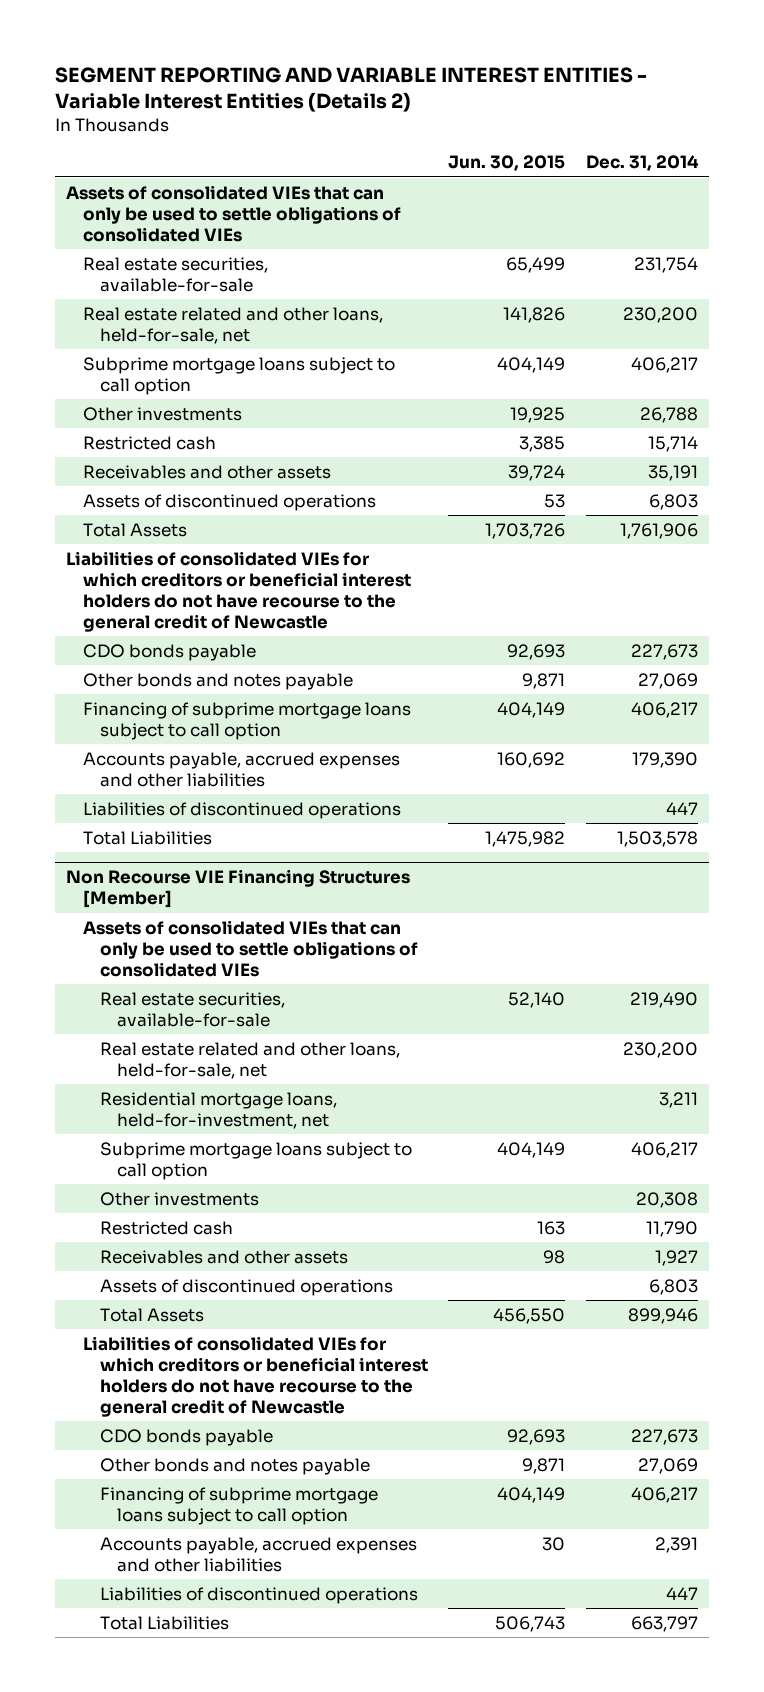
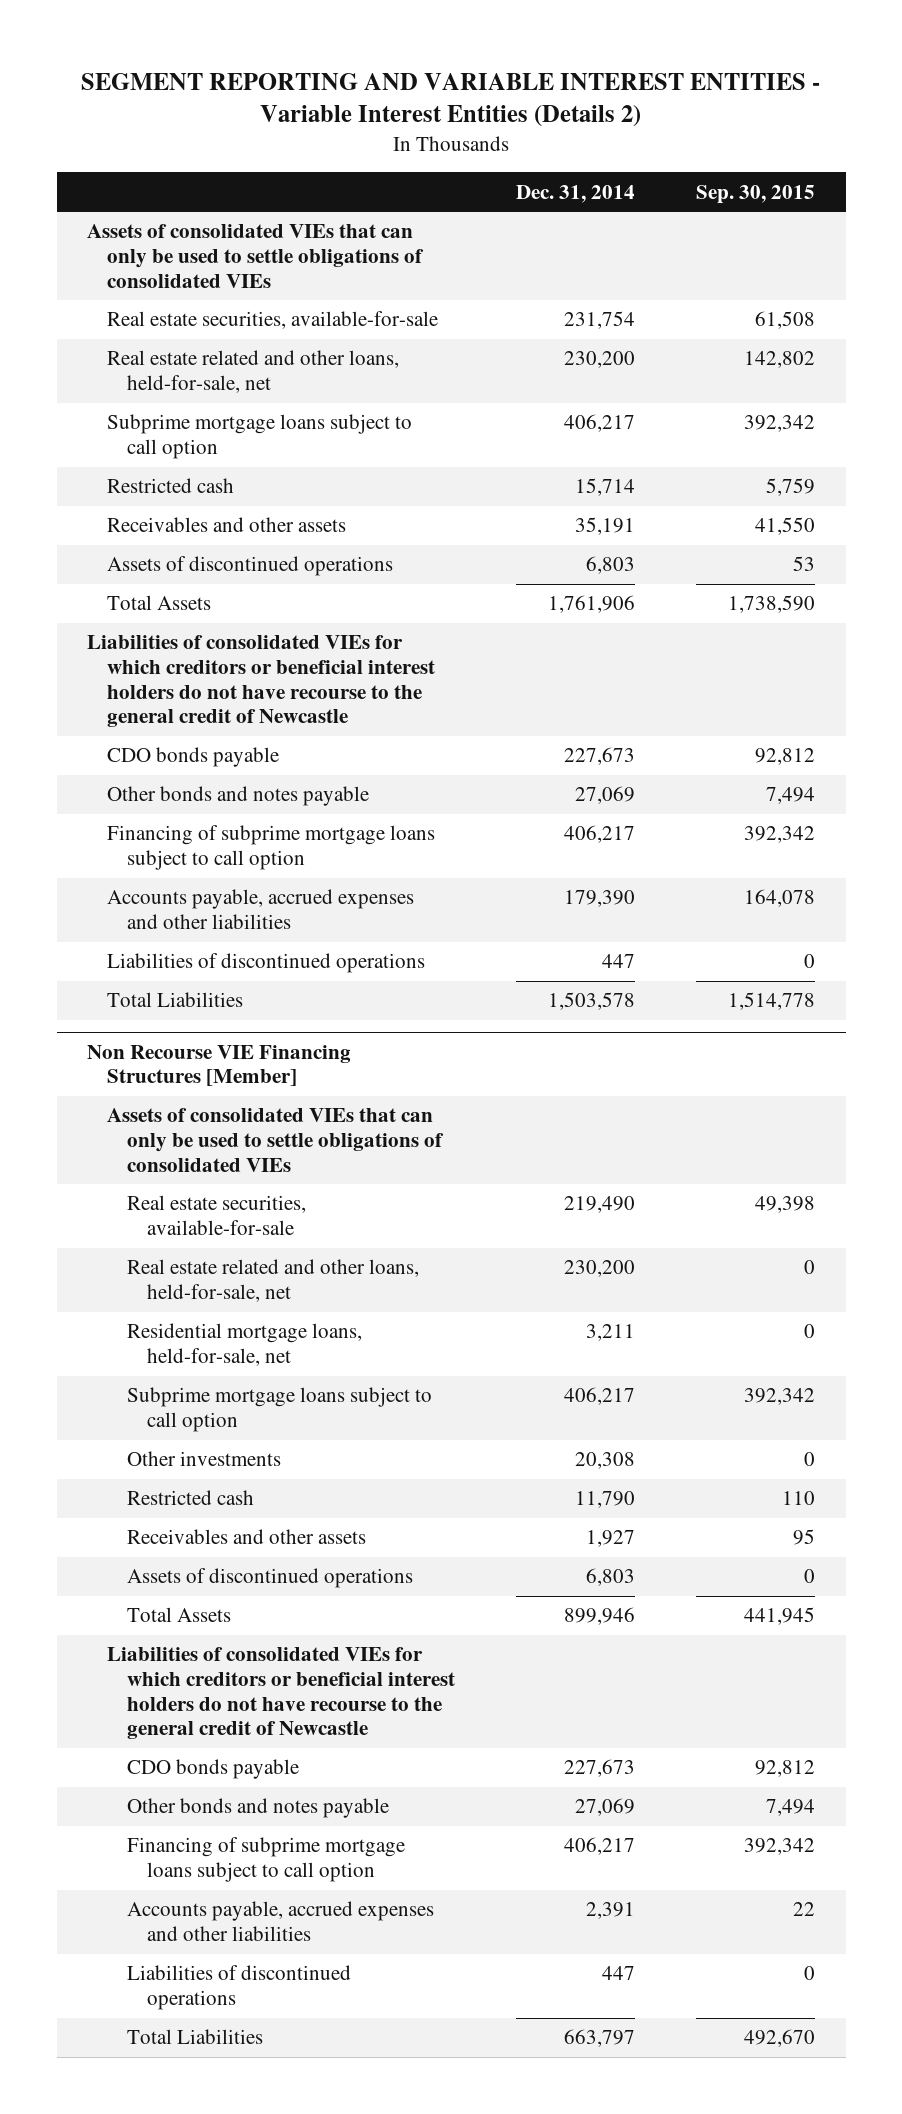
- | Jun. 30, 2015 | Dec. 31, 2014
+ | Dec. 31, 2014 | Sep. 30, 2015
- Other investments | 19,925 | 26,788
@ Non Recourse VIE Financing Structures [Member]
- Residential mortgage loans, held-for-investment, net | | 3,211
+ Residential mortgage loans, held-for-sale, net | 3,211 | 0

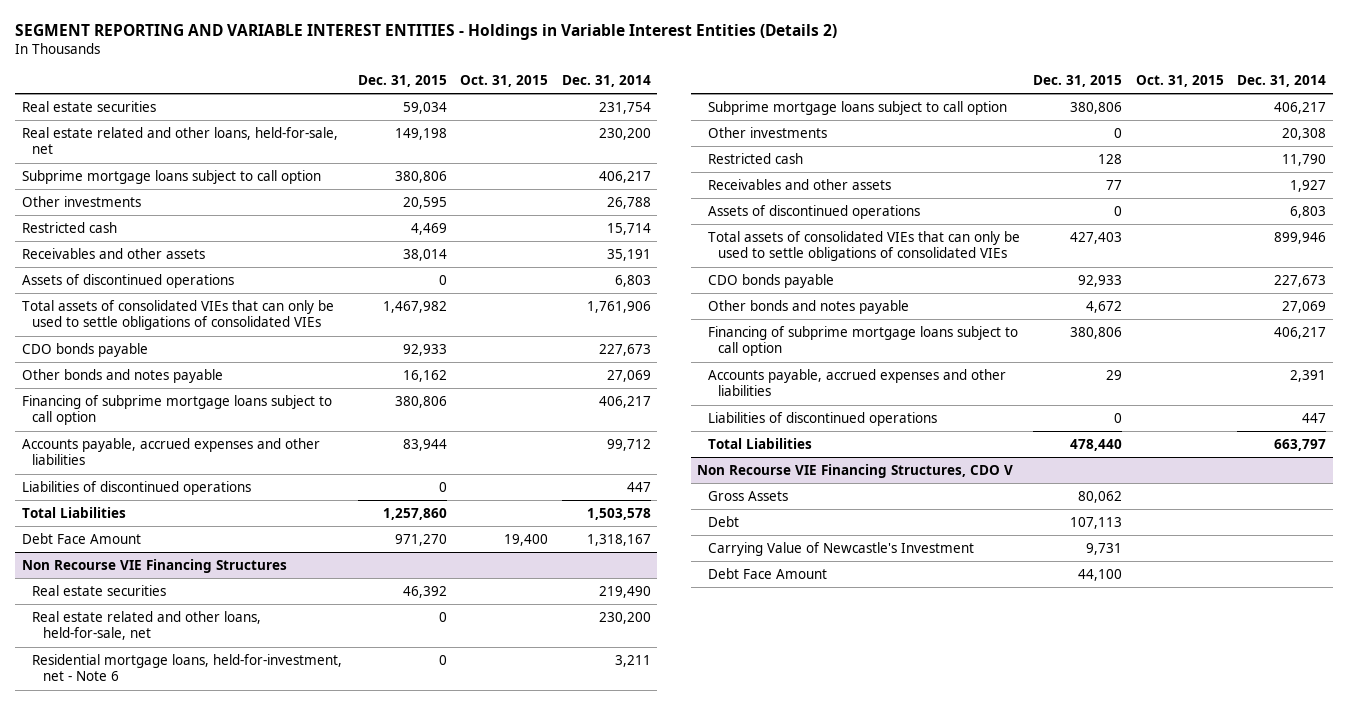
- SEGMENT REPORTING AND VARIABLE INTEREST ENTITIES - Variable Interest Entities (Details 2)
+ SEGMENT REPORTING AND VARIABLE INTEREST ENTITIES - Holdings in Variable Interest Entities (Details 2)
- | Dec. 31, 2014 | Sep. 30, 2015
+ | Dec. 31, 2015 | Oct. 31, 2015 | Dec. 31, 2014
- Assets of consolidated VIEs that can only be used to settle obligations of consolidated VIEs
- Real estate securities, available-for-sale | 231,754 | 61,508
+ Real estate securities | 59,034 | | 231,754
+ Other investments | 20,595 | | 26,788
- Total Assets | 1,761,906 | 1,738,590
- Liabilities of consolidated VIEs for which creditors or beneficial interest holders do not have recourse to the general credit of Newcastle
+ Total assets of consolidated VIEs that can only be used to settle obligations of consolidated VIEs | 1,467,982 | | 1,761,906
- Accounts payable, accrued expenses and other liabilities | 179,390 | 164,078
+ Accounts payable, accrued expenses and other liabilities | 83,944 | | 99,712
- Non Recourse VIE Financing Structures [Member]
- Assets of consolidated VIEs that can only be used to settle obligations of consolidated VIEs
- Real estate securities, available-for-sale | 219,490 | 49,398
+ Debt Face Amount | 971,270 | 19,400 | 1,318,167
+ Non Recourse VIE Financing Structures
+ Real estate securities | 46,392 | | 219,490
- Residential mortgage loans, held-for-sale, net | 3,211 | 0
+ Residential mortgage loans, held-for-investment, net - Note 6 | 0 | | 3,211
- Total Assets | 899,946 | 441,945
- Liabilities of consolidated VIEs for which creditors or beneficial interest holders do not have recourse to the general credit of Newcastle
+ Total assets of consolidated VIEs that can only be used to settle obligations of consolidated VIEs | 427,403 | | 899,946
+ Non Recourse VIE Financing Structures, CDO V
+ Gross Assets | 80,062 | |
+ Debt | 107,113 | |
+ Carrying Value of Newcastle's Investment | 9,731 | |
+ Debt Face Amount | 44,100 | |

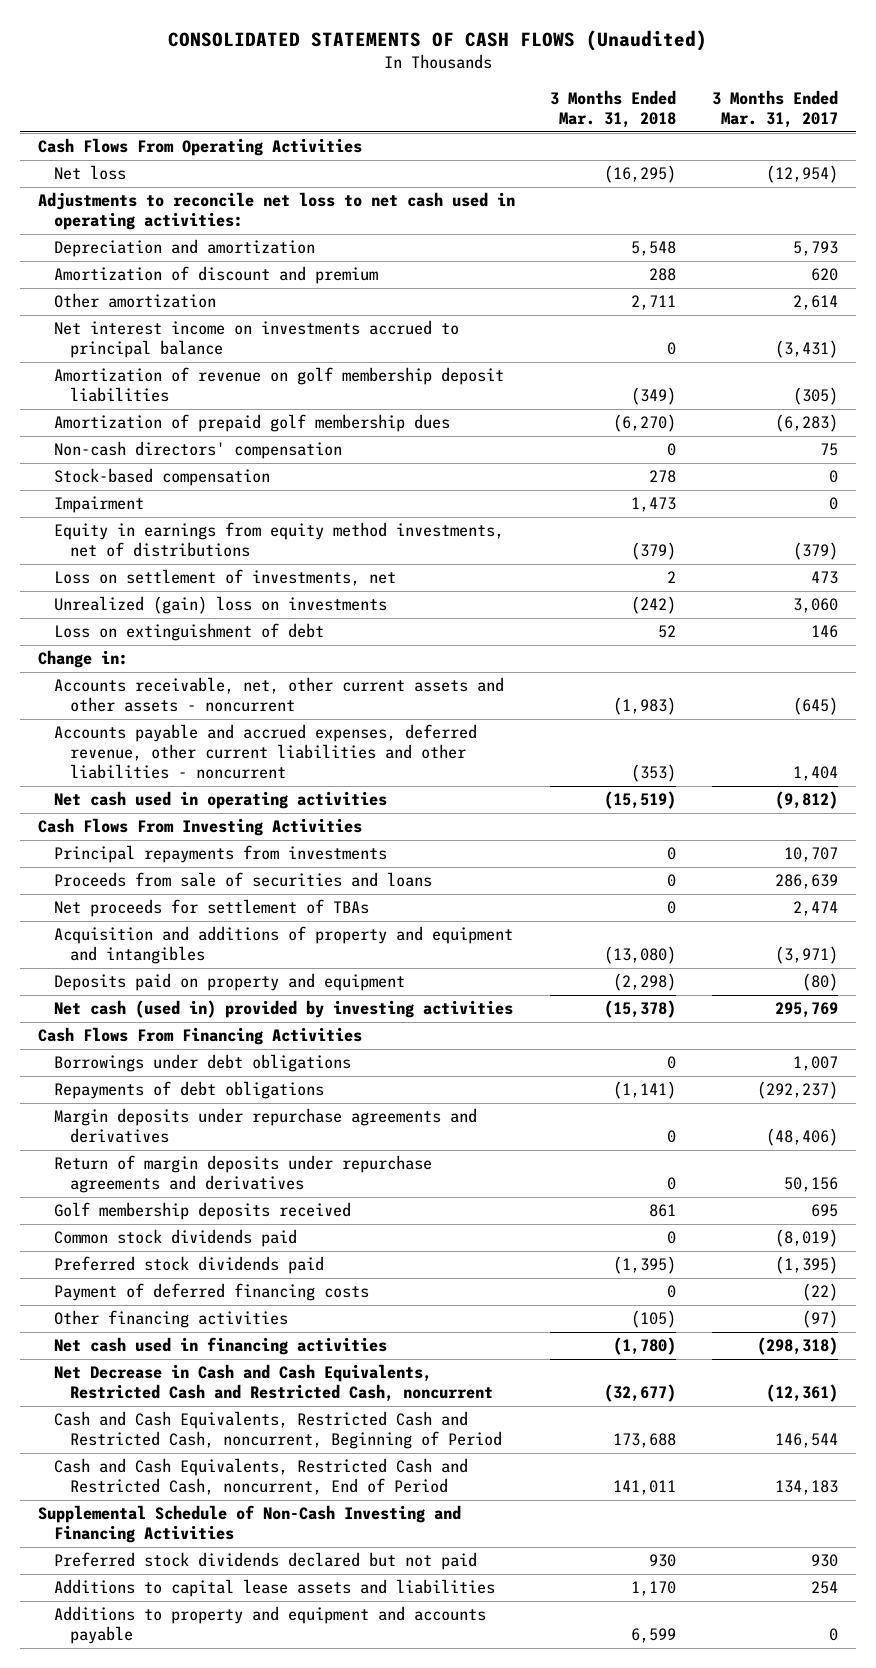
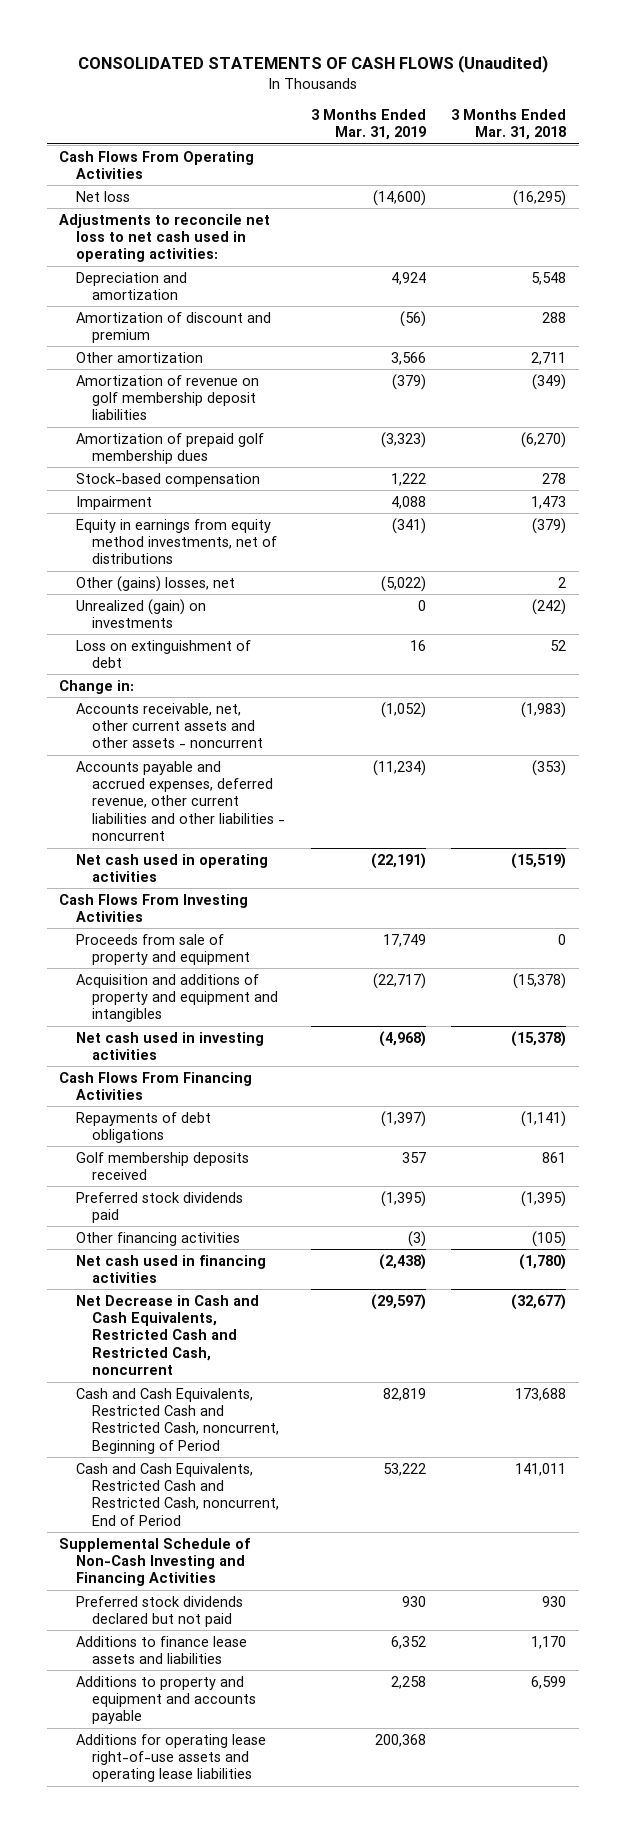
- | 3 Months Ended Mar. 31, 2018 | 3 Months Ended Mar. 31, 2017
+ | 3 Months Ended Mar. 31, 2019 | 3 Months Ended Mar. 31, 2018
- Net interest income on investments accrued to principal balance | 0 | (3,431)
- Non-cash directors' compensation | 0 | 75
- Loss on settlement of investments, net | 2 | 473
- Unrealized (gain) loss on investments | (242) | 3,060
+ Other (gains) losses, net | (5,022) | 2
+ Unrealized (gain) on investments | 0 | (242)
- Principal repayments from investments | 0 | 10,707
- Proceeds from sale of securities and loans | 0 | 286,639
- Net proceeds for settlement of TBAs | 0 | 2,474
- Acquisition and additions of property and equipment and intangibles | (13,080) | (3,971)
- Deposits paid on property and equipment | (2,298) | (80)
- Net cash (used in) provided by investing activities | (15,378) | 295,769
+ Proceeds from sale of property and equipment | 17,749 | 0
+ Acquisition and additions of property and equipment and intangibles | (22,717) | (15,378)
+ Net cash used in investing activities | (4,968) | (15,378)
- Borrowings under debt obligations | 0 | 1,007
- Margin deposits under repurchase agreements and derivatives | 0 | (48,406)
- Return of margin deposits under repurchase agreements and derivatives | 0 | 50,156
- Common stock dividends paid | 0 | (8,019)
- Payment of deferred financing costs | 0 | (22)
- Additions to capital lease assets and liabilities | 1,170 | 254
+ Additions to finance lease assets and liabilities | 6,352 | 1,170
+ Additions for operating lease right-of-use assets and operating lease liabilities | 200,368 |

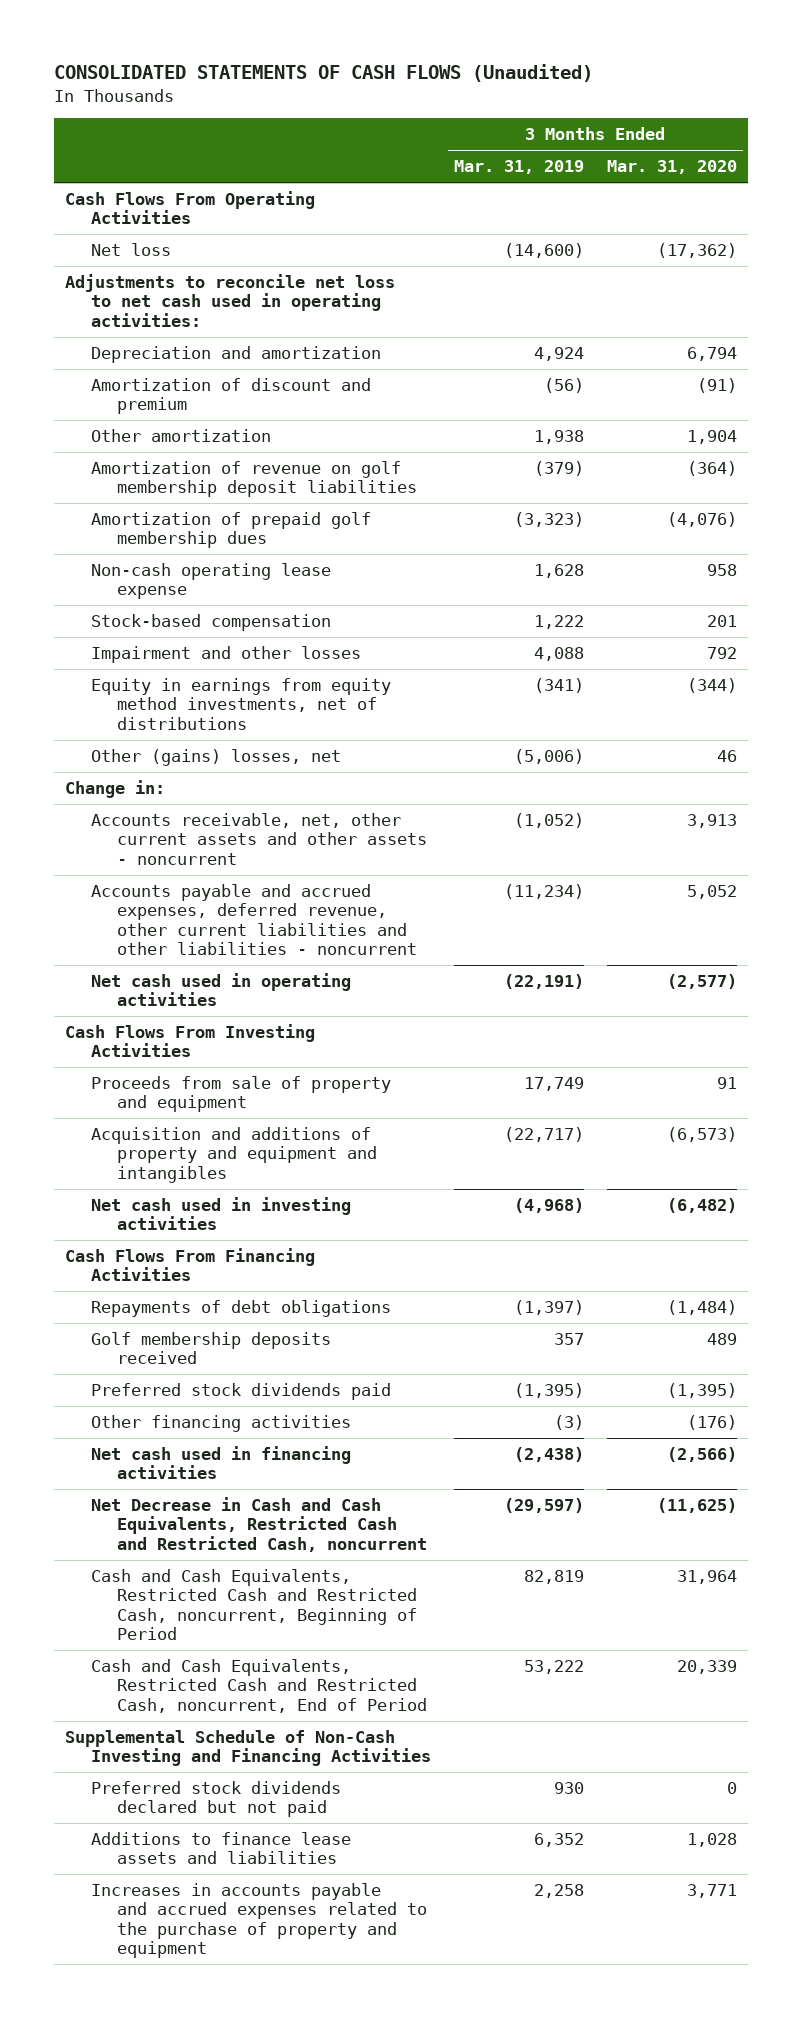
- | 3 Months Ended Mar. 31, 2019 | 3 Months Ended Mar. 31, 2018
+ | 3 Months Ended Mar. 31, 2019 | 3 Months Ended Mar. 31, 2020
- Other amortization | 3,566 | 2,711
+ Other amortization | 1,938 | 1,904
+ Non-cash operating lease expense | 1,628 | 958
- Impairment | 4,088 | 1,473
+ Impairment and other losses | 4,088 | 792
- Other (gains) losses, net | (5,022) | 2
- Unrealized (gain) on investments | 0 | (242)
- Loss on extinguishment of debt | 16 | 52
+ Other (gains) losses, net | (5,006) | 46
- Additions to property and equipment and accounts payable | 2,258 | 6,599
- Additions for operating lease right-of-use assets and operating lease liabilities | 200,368 |
+ Increases in accounts payable and accrued expenses related to the purchase of property and equipment | 2,258 | 3,771

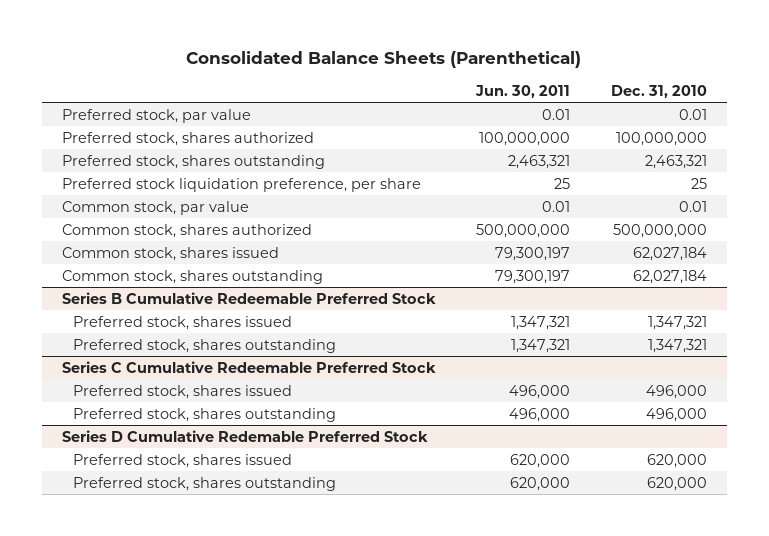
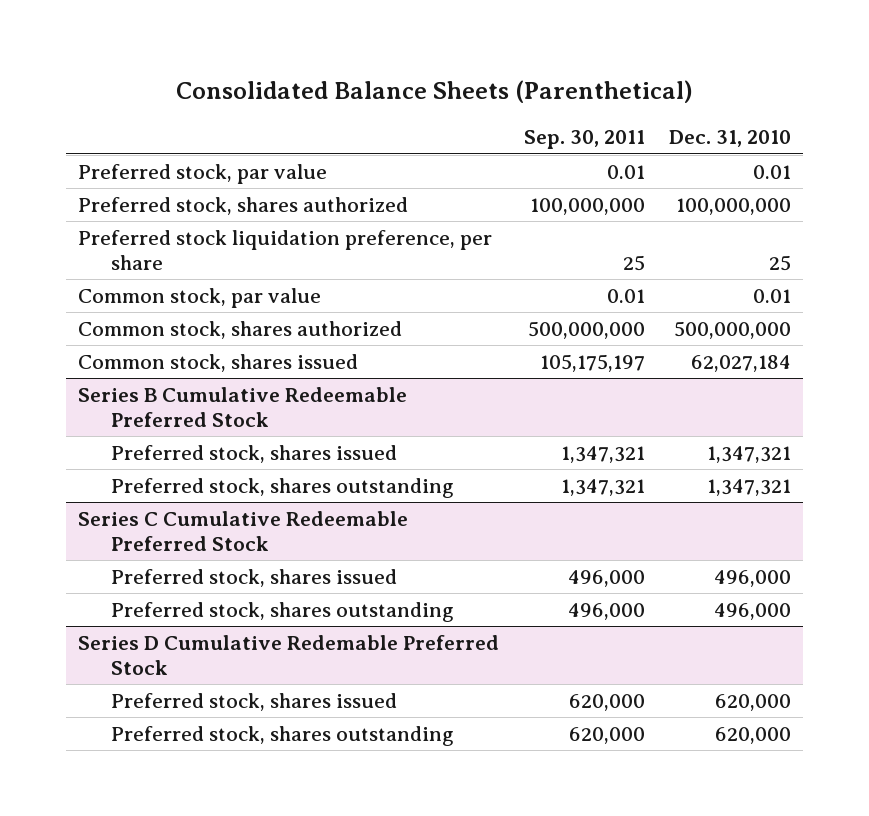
- | Jun. 30, 2011 | Dec. 31, 2010
+ | Sep. 30, 2011 | Dec. 31, 2010
- Preferred stock, shares outstanding | 2,463,321 | 2,463,321
- Common stock, shares outstanding | 79,300,197 | 62,027,184

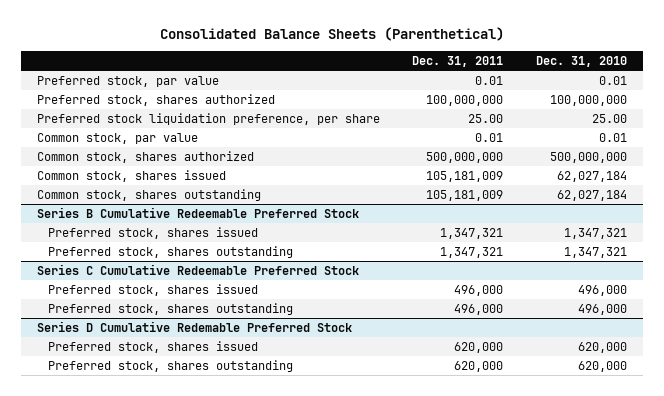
- | Sep. 30, 2011 | Dec. 31, 2010
+ | Dec. 31, 2011 | Dec. 31, 2010
- Preferred stock liquidation preference, per share | 25 | 25
+ Preferred stock liquidation preference, per share | 25.00 | 25.00
+ Common stock, shares outstanding | 105,181,009 | 62,027,184

